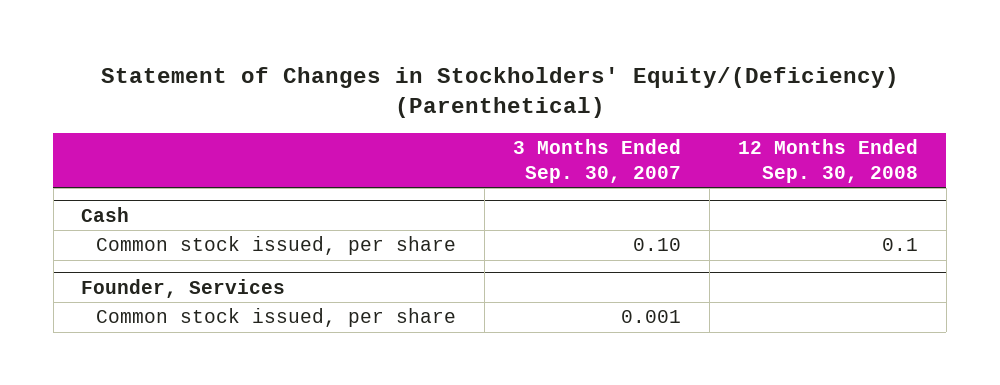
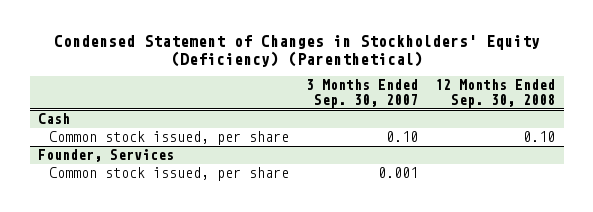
- Statement of Changes in Stockholders' Equity/(Deficiency) (Parenthetical)
+ Condensed Statement of Changes in Stockholders' Equity (Deficiency) (Parenthetical)
@ Cash
- Common stock issued, per share | 0.10 | 0.1
+ Common stock issued, per share | 0.10 | 0.10

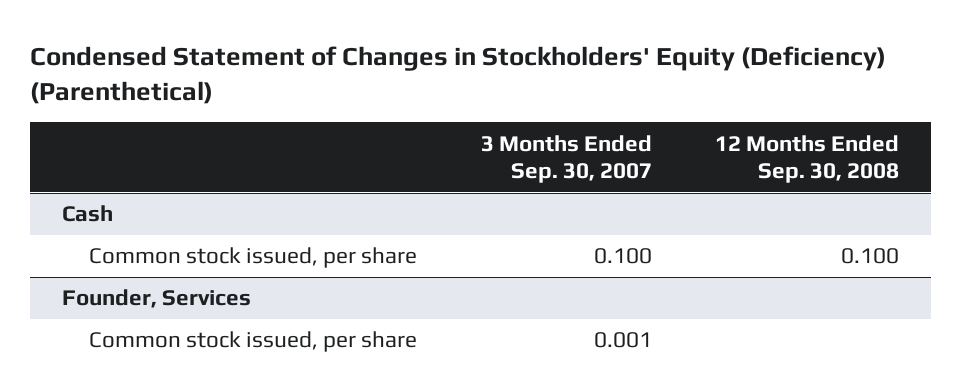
@ Cash
- Common stock issued, per share | 0.10 | 0.10
+ Common stock issued, per share | 0.100 | 0.100

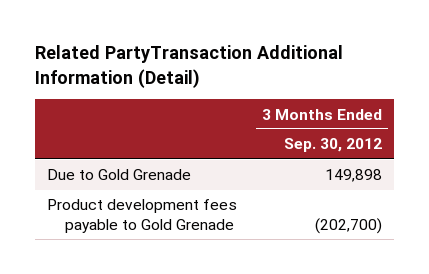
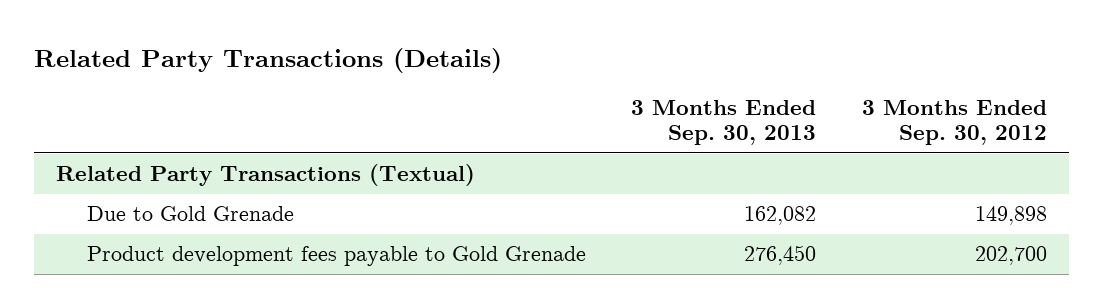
- Related PartyTransaction Additional Information (Detail)
+ Related Party Transactions (Details)
- | 3 Months Ended Sep. 30, 2012
+ | 3 Months Ended Sep. 30, 2013 | 3 Months Ended Sep. 30, 2012
+ Related Party Transactions (Textual)
- Product development fees payable to Gold Grenade | (202,700)
+ Product development fees payable to Gold Grenade | 276,450 | 202,700

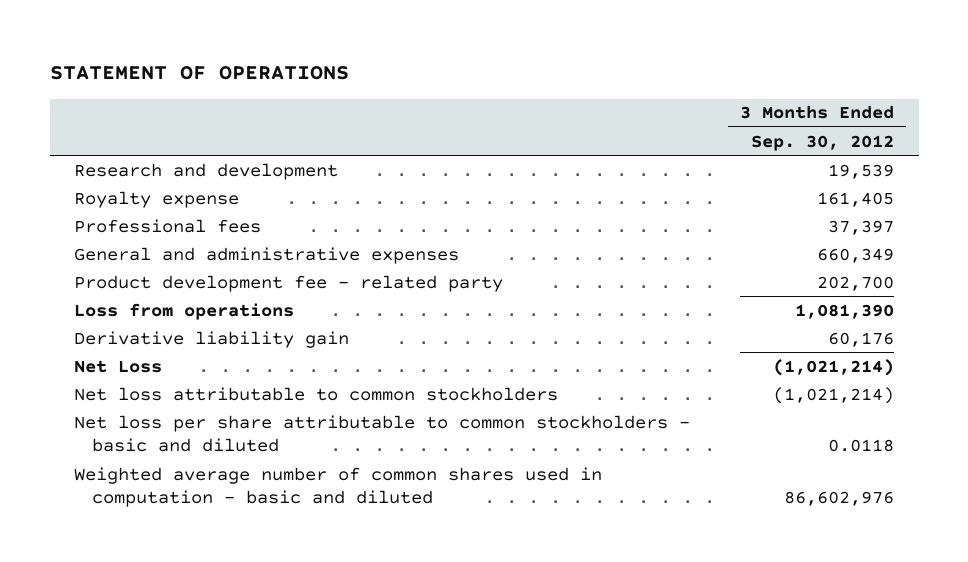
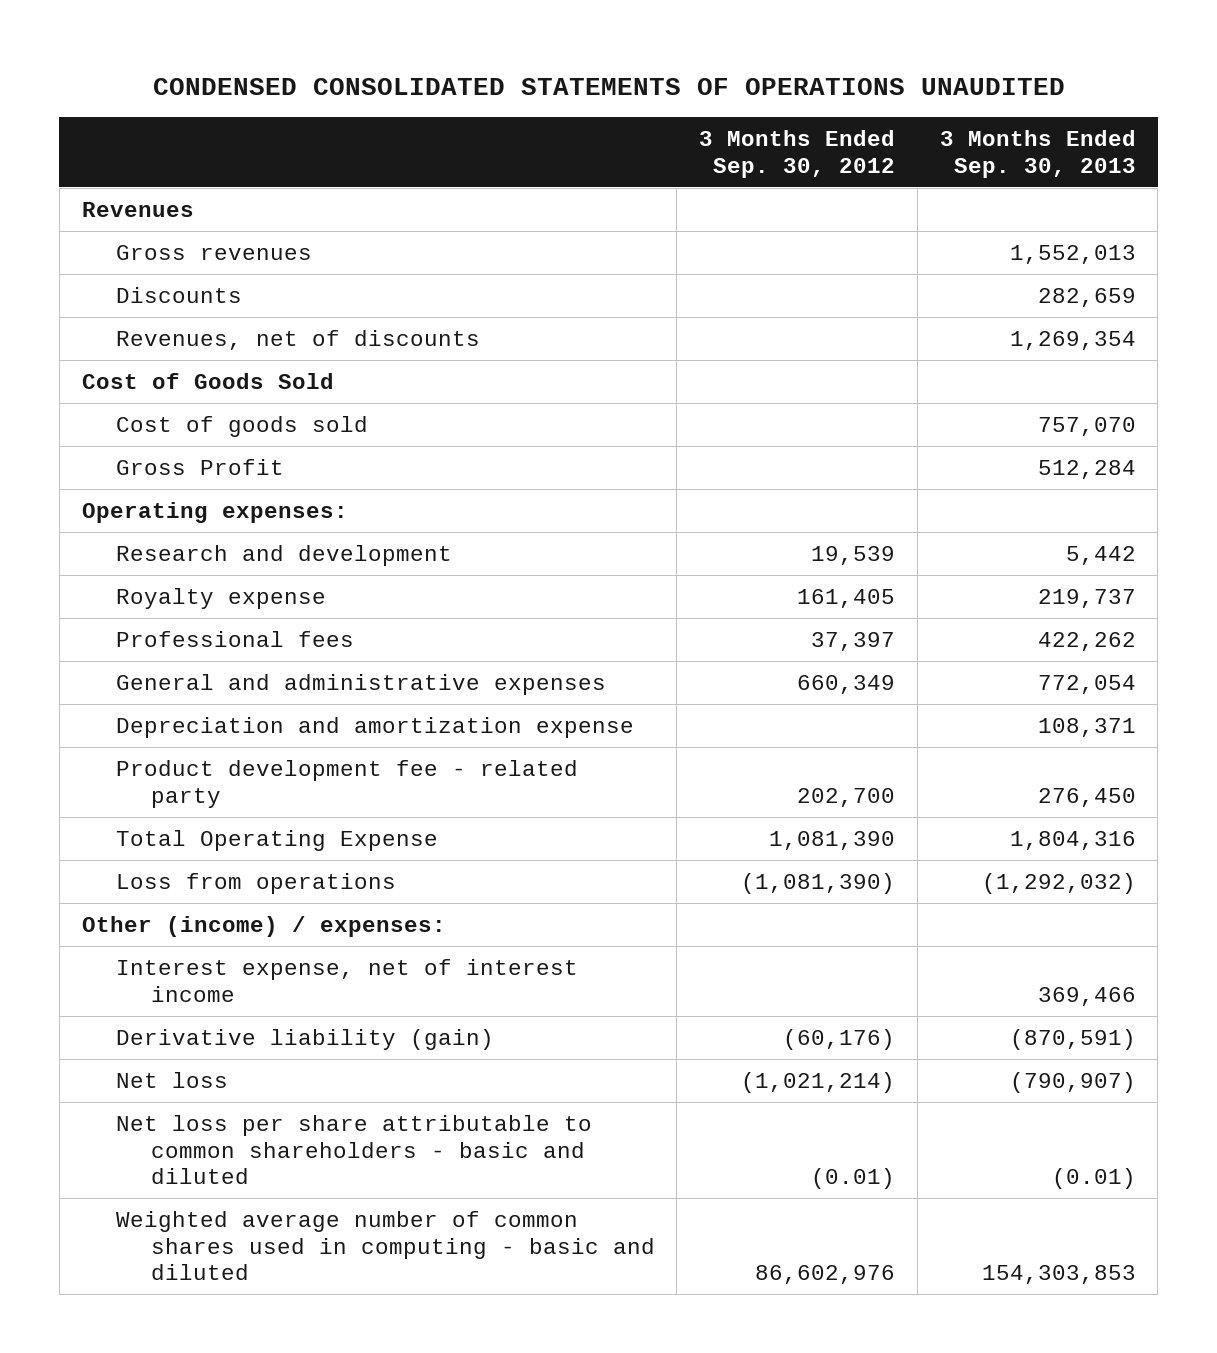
- STATEMENT OF OPERATIONS
+ CONDENSED CONSOLIDATED STATEMENTS OF OPERATIONS UNAUDITED
- | 3 Months Ended Sep. 30, 2012
+ | 3 Months Ended Sep. 30, 2012 | 3 Months Ended Sep. 30, 2013
+ Revenues
+ Gross revenues | | 1,552,013
+ Discounts | | 282,659
+ Revenues, net of discounts | | 1,269,354
+ Cost of Goods Sold
+ Cost of goods sold | | 757,070
+ Gross Profit | | 512,284
+ Operating expenses:
+ Depreciation and amortization expense | | 108,371
- Loss from operations | 1,081,390
- Derivative liability gain | 60,176
- Net Loss | (1,021,214)
- Net loss attributable to common stockholders | (1,021,214)
- Net loss per share attributable to common stockholders - basic and diluted | 0.0118
- Weighted average number of common shares used in computation - basic and diluted | 86,602,976
+ Total Operating Expense | 1,081,390 | 1,804,316
+ Loss from operations | (1,081,390) | (1,292,032)
+ Other (income) / expenses:
+ Interest expense, net of interest income | | 369,466
+ Derivative liability (gain) | (60,176) | (870,591)
+ Net loss | (1,021,214) | (790,907)
+ Net loss per share attributable to common shareholders - basic and diluted | (0.01) | (0.01)
+ Weighted average number of common shares used in computing - basic and diluted | 86,602,976 | 154,303,853

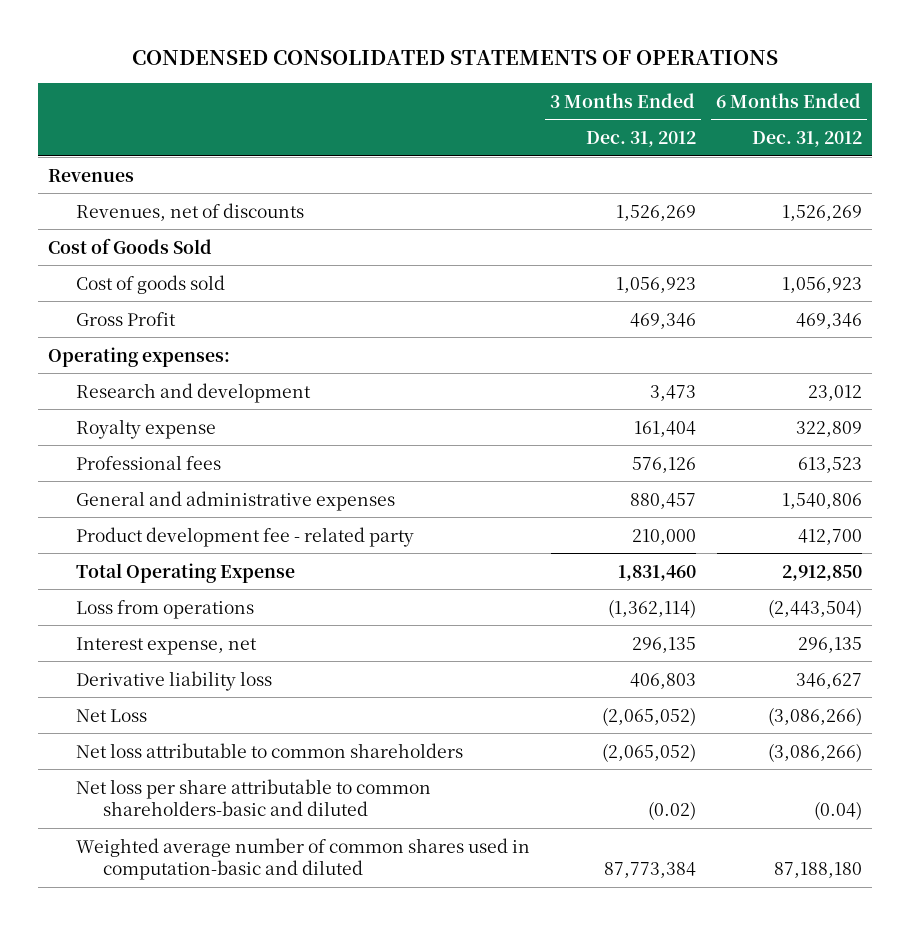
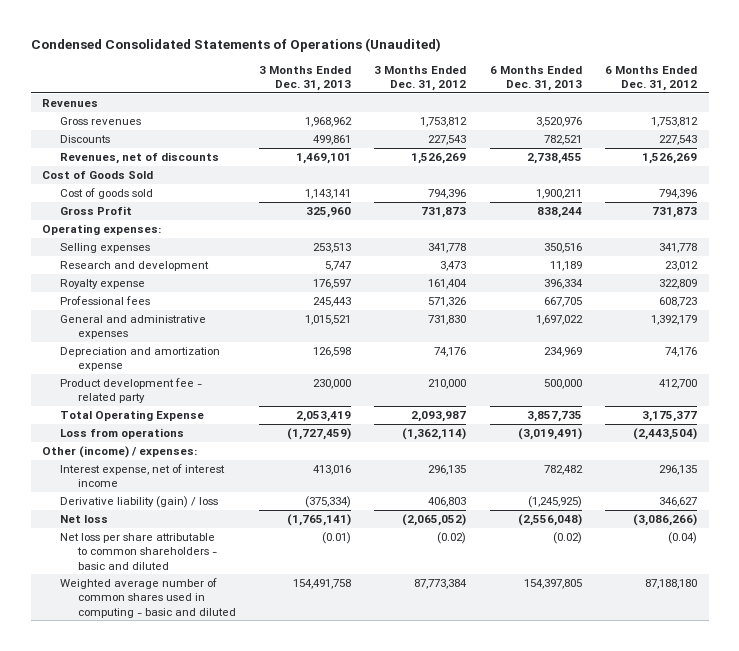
- CONDENSED CONSOLIDATED STATEMENTS OF OPERATIONS
+ Condensed Consolidated Statements of Operations (Unaudited)
- | 3 Months Ended Dec. 31, 2012 | 6 Months Ended Dec. 31, 2012
+ | 3 Months Ended Dec. 31, 2013 | 3 Months Ended Dec. 31, 2012 | 6 Months Ended Dec. 31, 2013 | 6 Months Ended Dec. 31, 2012
+ Gross revenues | 1,968,962 | 1,753,812 | 3,520,976 | 1,753,812
+ Discounts | 499,861 | 227,543 | 782,521 | 227,543
- Cost of goods sold | 1,056,923 | 1,056,923
- Gross Profit | 469,346 | 469,346
+ Cost of goods sold | 1,143,141 | 794,396 | 1,900,211 | 794,396
+ Gross Profit | 325,960 | 731,873 | 838,244 | 731,873
+ Selling expenses | 253,513 | 341,778 | 350,516 | 341,778
- Professional fees | 576,126 | 613,523
- General and administrative expenses | 880,457 | 1,540,806
+ Professional fees | 245,443 | 571,326 | 667,705 | 608,723
+ General and administrative expenses | 1,015,521 | 731,830 | 1,697,022 | 1,392,179
+ Depreciation and amortization expense | 126,598 | 74,176 | 234,969 | 74,176
- Total Operating Expense | 1,831,460 | 2,912,850
+ Total Operating Expense | 2,053,419 | 2,093,987 | 3,857,735 | 3,175,377
- Interest expense, net | 296,135 | 296,135
- Derivative liability loss | 406,803 | 346,627
- Net Loss | (2,065,052) | (3,086,266)
- Net loss attributable to common shareholders | (2,065,052) | (3,086,266)
- Net loss per share attributable to common shareholders-basic and diluted | (0.02) | (0.04)
- Weighted average number of common shares used in computation-basic and diluted | 87,773,384 | 87,188,180
+ Other (income) / expenses:
+ Interest expense, net of interest income | 413,016 | 296,135 | 782,482 | 296,135
+ Derivative liability (gain) / loss | (375,334) | 406,803 | (1,245,925) | 346,627
+ Net loss | (1,765,141) | (2,065,052) | (2,556,048) | (3,086,266)
+ Net loss per share attributable to common shareholders - basic and diluted | (0.01) | (0.02) | (0.02) | (0.04)
+ Weighted average number of common shares used in computing - basic and diluted | 154,491,758 | 87,773,384 | 154,397,805 | 87,188,180

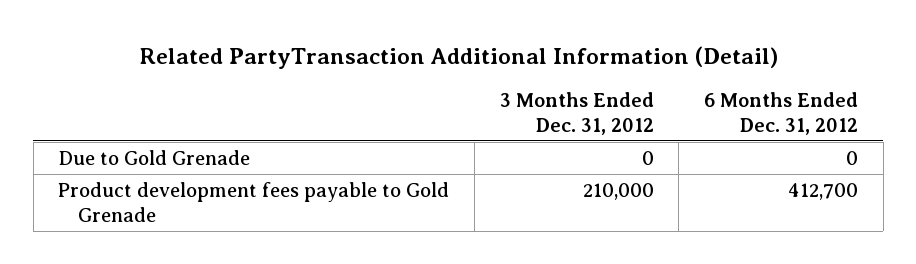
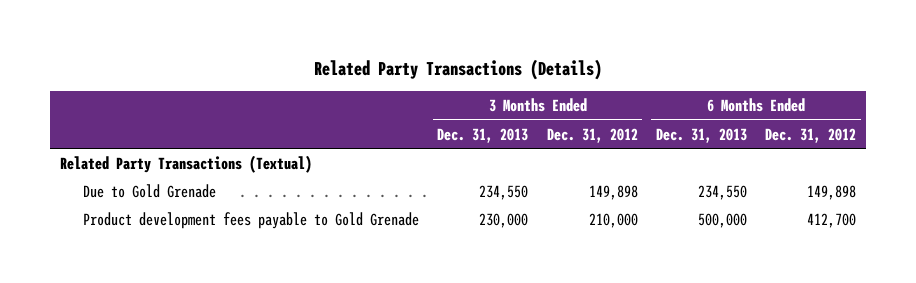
- Related PartyTransaction Additional Information (Detail)
+ Related Party Transactions (Details)
- | 3 Months Ended Dec. 31, 2012 | 6 Months Ended Dec. 31, 2012
+ | 3 Months Ended Dec. 31, 2013 | 3 Months Ended Dec. 31, 2012 | 6 Months Ended Dec. 31, 2013 | 6 Months Ended Dec. 31, 2012
- Due to Gold Grenade | 0 | 0
+ Related Party Transactions (Textual)
+ Due to Gold Grenade | 234,550 | 149,898 | 234,550 | 149,898

